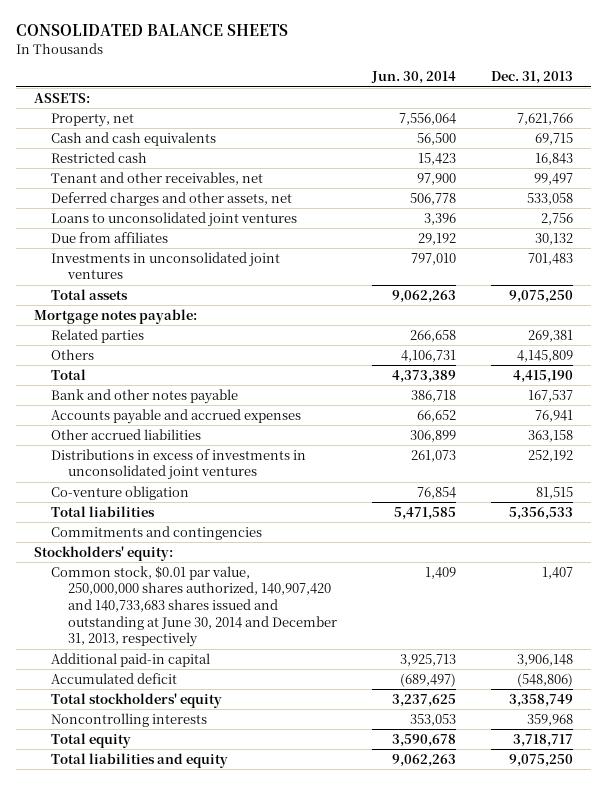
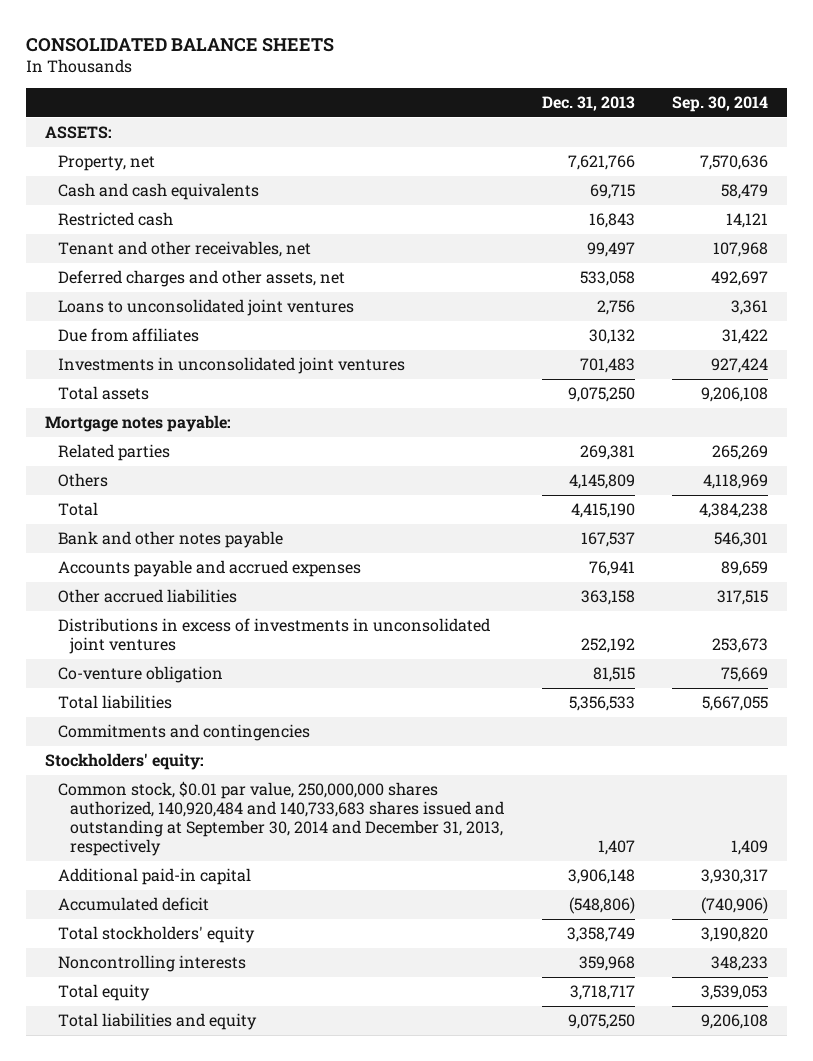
- | Jun. 30, 2014 | Dec. 31, 2013
+ | Dec. 31, 2013 | Sep. 30, 2014
- Common stock, $0.01 par value, 250,000,000 shares authorized, 140,907,420 and 140,733,683 shares issued and outstanding at June 30, 2014 and December 31, 2013, respectively | 1,409 | 1,407
+ Common stock, $0.01 par value, 250,000,000 shares authorized, 140,920,484 and 140,733,683 shares issued and outstanding at September 30, 2014 and December 31, 2013, respectively | 1,407 | 1,409

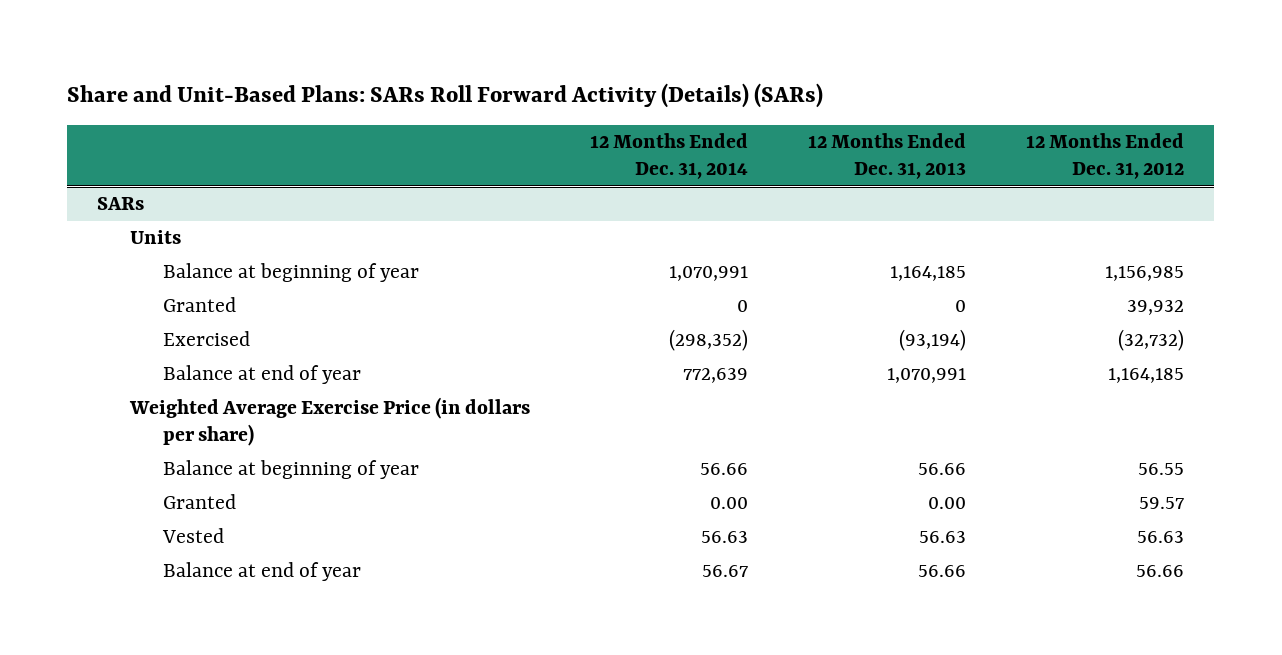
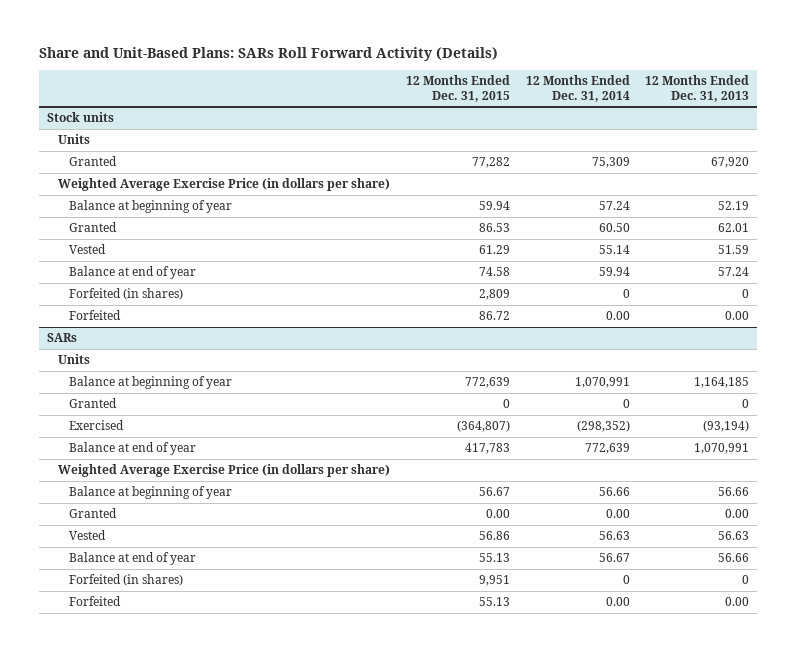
- Share and Unit-Based Plans: SARs Roll Forward Activity (Details) (SARs)
+ Share and Unit-Based Plans: SARs Roll Forward Activity (Details)
- | 12 Months Ended Dec. 31, 2014 | 12 Months Ended Dec. 31, 2013 | 12 Months Ended Dec. 31, 2012
+ | 12 Months Ended Dec. 31, 2015 | 12 Months Ended Dec. 31, 2014 | 12 Months Ended Dec. 31, 2013
+ Stock units
+ Units
+ Granted | 77,282 | 75,309 | 67,920
+ Weighted Average Exercise Price (in dollars per share)
+ Balance at beginning of year | 59.94 | 57.24 | 52.19
+ Granted | 86.53 | 60.50 | 62.01
+ Vested | 61.29 | 55.14 | 51.59
+ Balance at end of year | 74.58 | 59.94 | 57.24
+ Forfeited (in shares) | 2,809 | 0 | 0
+ Forfeited | 86.72 | 0.00 | 0.00
@ SARs
+ Forfeited (in shares) | 9,951 | 0 | 0
+ Forfeited | 55.13 | 0.00 | 0.00

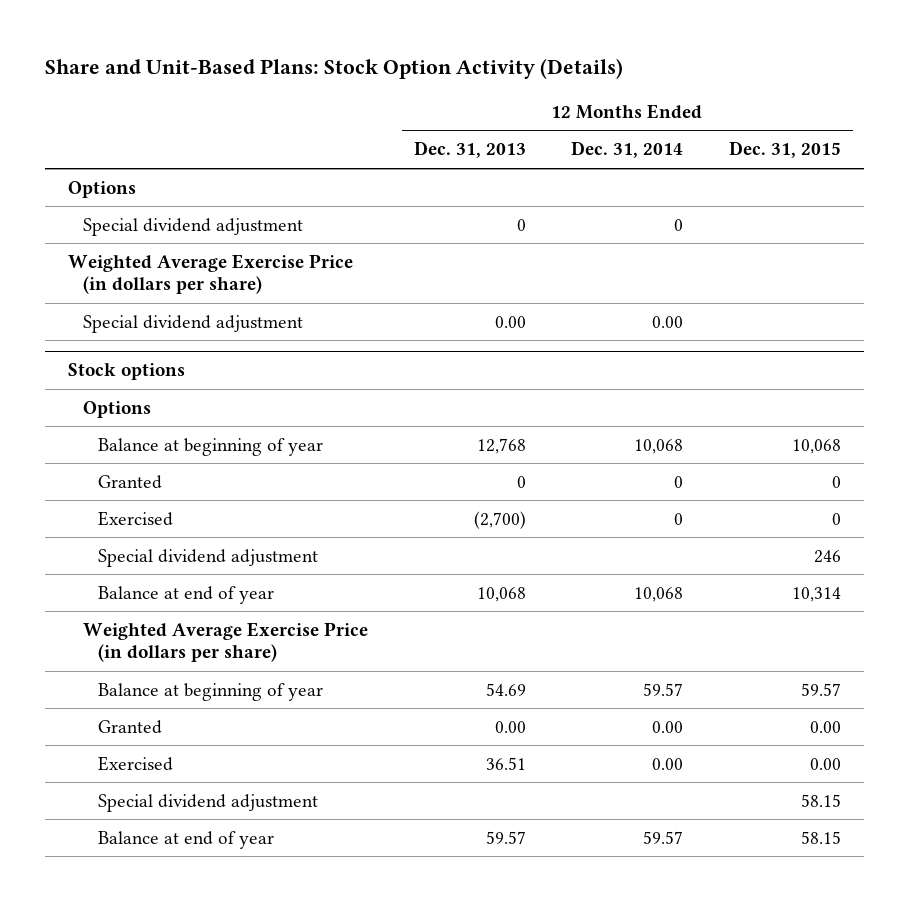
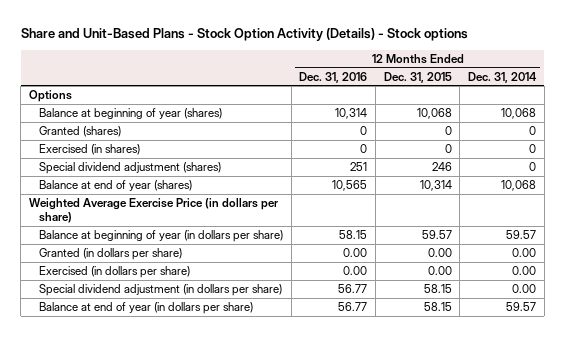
- Share and Unit-Based Plans: Stock Option Activity (Details)
+ Share and Unit-Based Plans - Stock Option Activity (Details) - Stock options
- | 12 Months Ended Dec. 31, 2013 | 12 Months Ended Dec. 31, 2014 | 12 Months Ended Dec. 31, 2015
+ | 12 Months Ended Dec. 31, 2016 | 12 Months Ended Dec. 31, 2015 | 12 Months Ended Dec. 31, 2014
- Special dividend adjustment | 0 | 0 |
- Weighted Average Exercise Price (in dollars per share)
- Special dividend adjustment | 0.00 | 0.00 |
- Stock options
- Options
- Balance at beginning of year | 12,768 | 10,068 | 10,068
- Granted | 0 | 0 | 0
- Exercised | (2,700) | 0 | 0
- Special dividend adjustment | | | 246
- Balance at end of year | 10,068 | 10,068 | 10,314
+ Balance at beginning of year (shares) | 10,314 | 10,068 | 10,068
+ Granted (shares) | 0 | 0 | 0
+ Exercised (in shares) | 0 | 0 | 0
+ Special dividend adjustment (shares) | 251 | 246 | 0
+ Balance at end of year (shares) | 10,565 | 10,314 | 10,068
- Balance at beginning of year | 54.69 | 59.57 | 59.57
- Granted | 0.00 | 0.00 | 0.00
- Exercised | 36.51 | 0.00 | 0.00
- Special dividend adjustment | | | 58.15
- Balance at end of year | 59.57 | 59.57 | 58.15
+ Balance at beginning of year (in dollars per share) | 58.15 | 59.57 | 59.57
+ Granted (in dollars per share) | 0.00 | 0.00 | 0.00
+ Exercised (in dollars per share) | 0.00 | 0.00 | 0.00
+ Special dividend adjustment (in dollars per share) | 56.77 | 58.15 | 0.00
+ Balance at end of year (in dollars per share) | 56.77 | 58.15 | 59.57

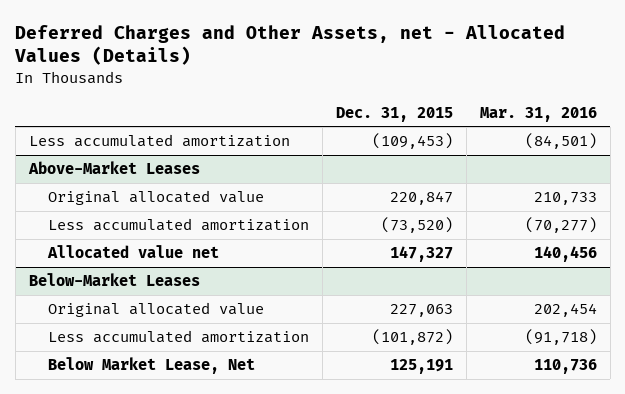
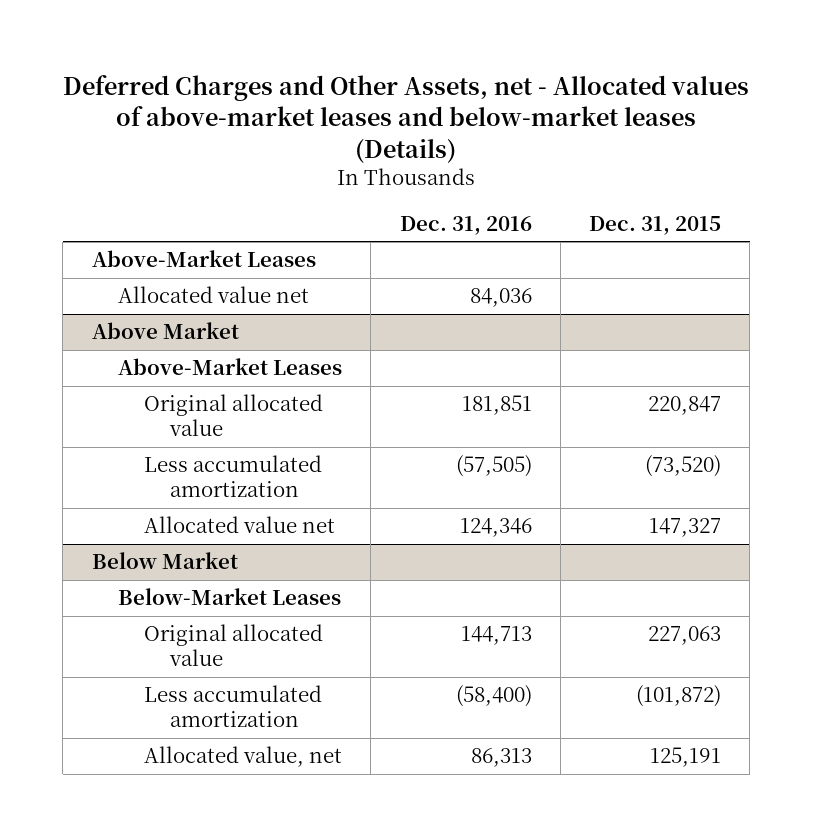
- Deferred Charges and Other Assets, net - Allocated Values (Details)
+ Deferred Charges and Other Assets, net - Allocated values of above-market leases and below-market leases (Details)
- | Dec. 31, 2015 | Mar. 31, 2016
+ | Dec. 31, 2016 | Dec. 31, 2015
- Less accumulated amortization | (109,453) | (84,501)
- Above-Market Leases
+ Above-Market Leases
+ Allocated value net | 84,036 |
+ Above Market
+ Above-Market Leases
- Below-Market Leases
+ Below Market
+ Below-Market Leases
- Below Market Lease, Net | 125,191 | 110,736
+ Allocated value, net | 86,313 | 125,191

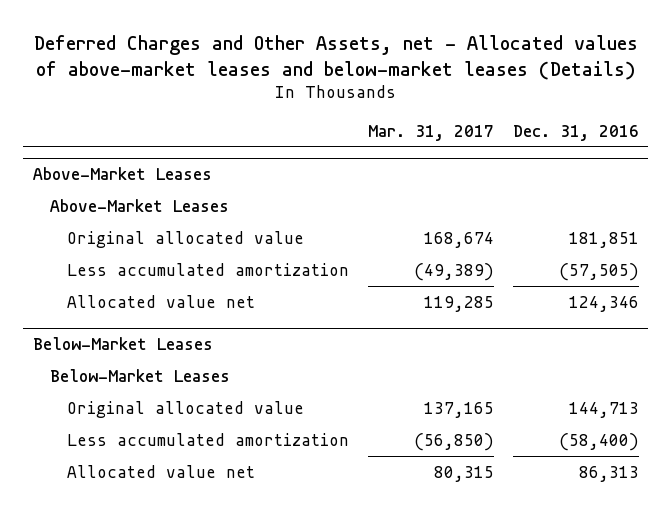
- | Dec. 31, 2016 | Dec. 31, 2015
+ | Mar. 31, 2017 | Dec. 31, 2016
- Above-Market Leases
- Allocated value net | 84,036 |
- Above Market
+ Above-Market Leases
- Below Market
+ Below-Market Leases
- Allocated value, net | 86,313 | 125,191
+ Allocated value net | 80,315 | 86,313

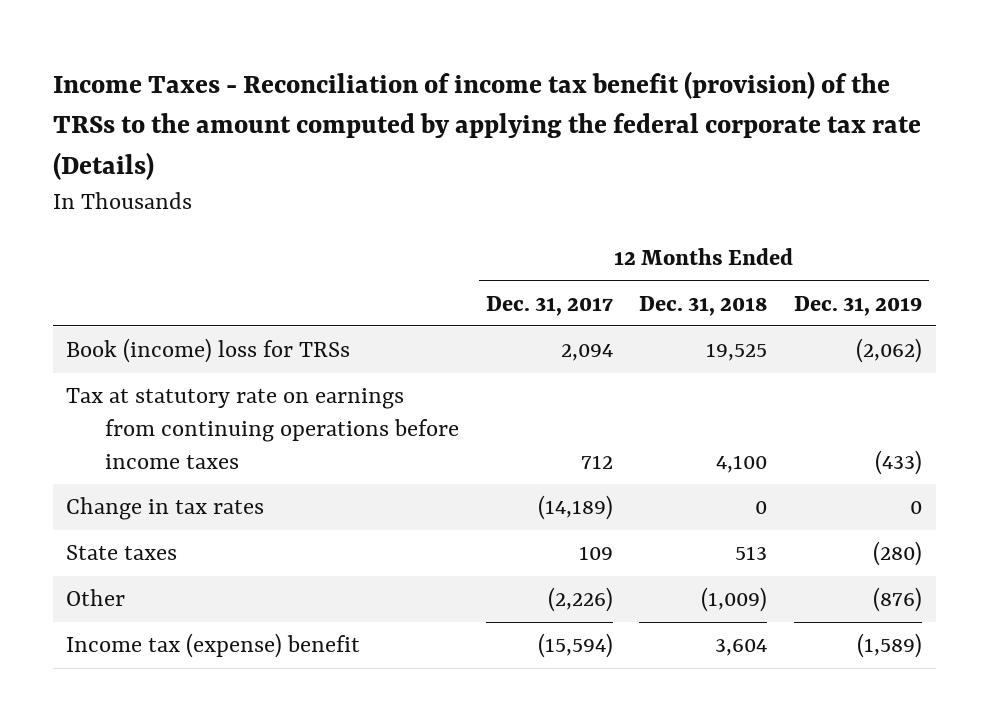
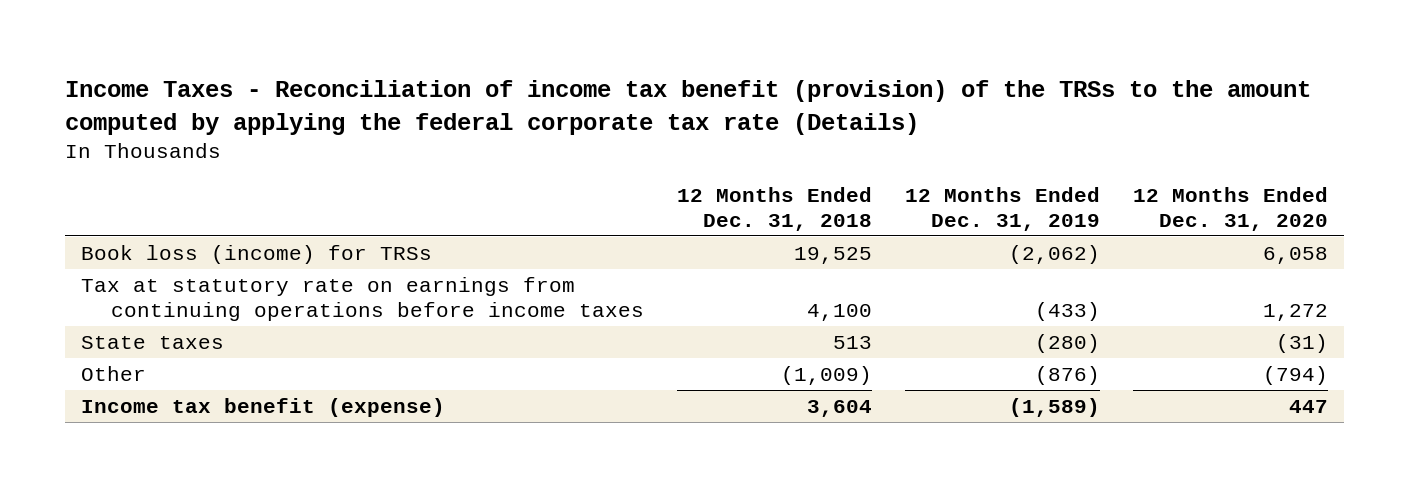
- | 12 Months Ended Dec. 31, 2017 | 12 Months Ended Dec. 31, 2018 | 12 Months Ended Dec. 31, 2019
+ | 12 Months Ended Dec. 31, 2018 | 12 Months Ended Dec. 31, 2019 | 12 Months Ended Dec. 31, 2020
- Book (income) loss for TRSs | 2,094 | 19,525 | (2,062)
+ Book loss (income) for TRSs | 19,525 | (2,062) | 6,058
- Change in tax rates | (14,189) | 0 | 0
- Income tax (expense) benefit | (15,594) | 3,604 | (1,589)
+ Income tax benefit (expense) | 3,604 | (1,589) | 447

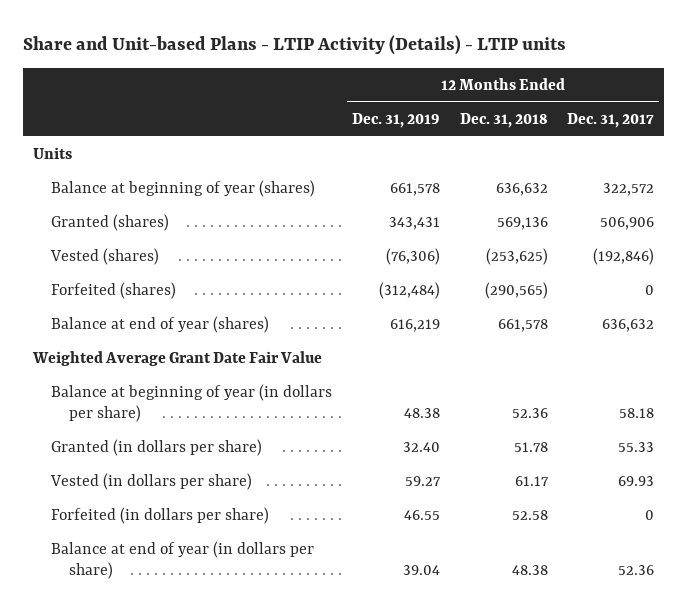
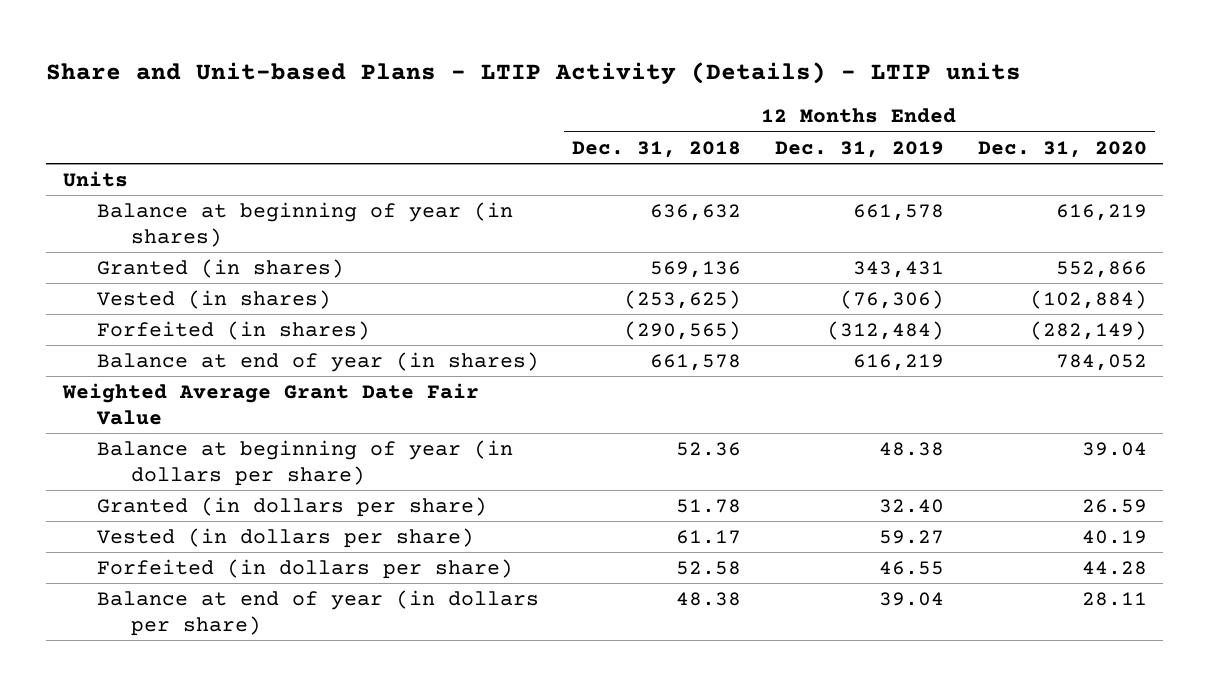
- | 12 Months Ended Dec. 31, 2019 | 12 Months Ended Dec. 31, 2018 | 12 Months Ended Dec. 31, 2017
+ | 12 Months Ended Dec. 31, 2018 | 12 Months Ended Dec. 31, 2019 | 12 Months Ended Dec. 31, 2020
- Balance at beginning of year (shares) | 661,578 | 636,632 | 322,572
- Granted (shares) | 343,431 | 569,136 | 506,906
- Vested (shares) | (76,306) | (253,625) | (192,846)
- Forfeited (shares) | (312,484) | (290,565) | 0
- Balance at end of year (shares) | 616,219 | 661,578 | 636,632
+ Balance at beginning of year (in shares) | 636,632 | 661,578 | 616,219
+ Granted (in shares) | 569,136 | 343,431 | 552,866
+ Vested (in shares) | (253,625) | (76,306) | (102,884)
+ Forfeited (in shares) | (290,565) | (312,484) | (282,149)
+ Balance at end of year (in shares) | 661,578 | 616,219 | 784,052

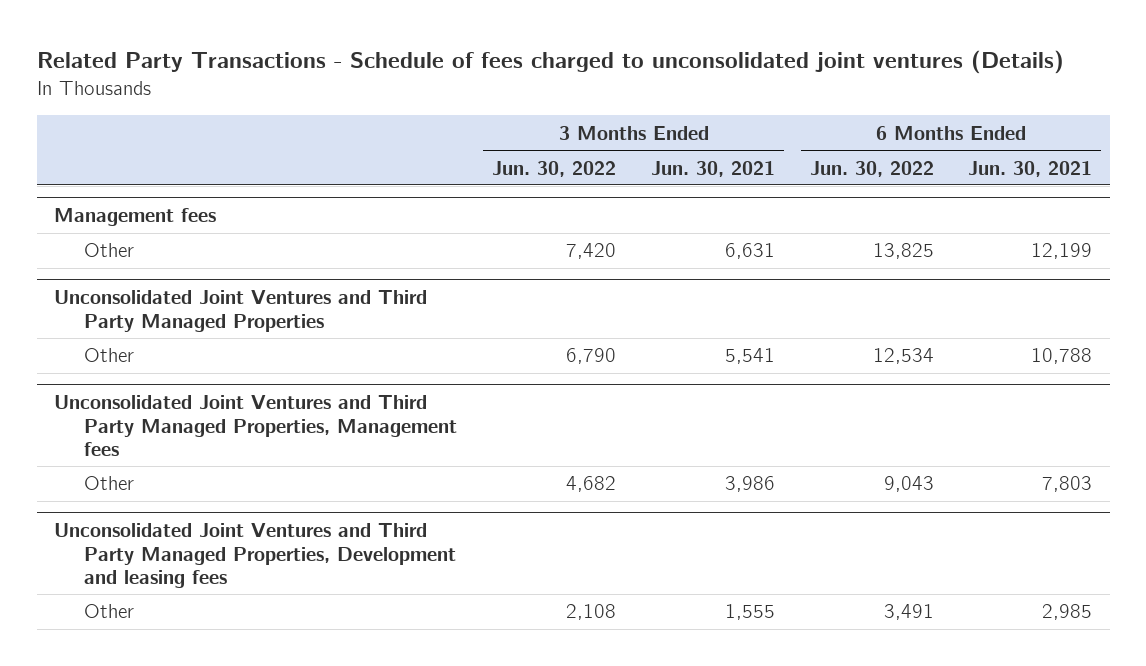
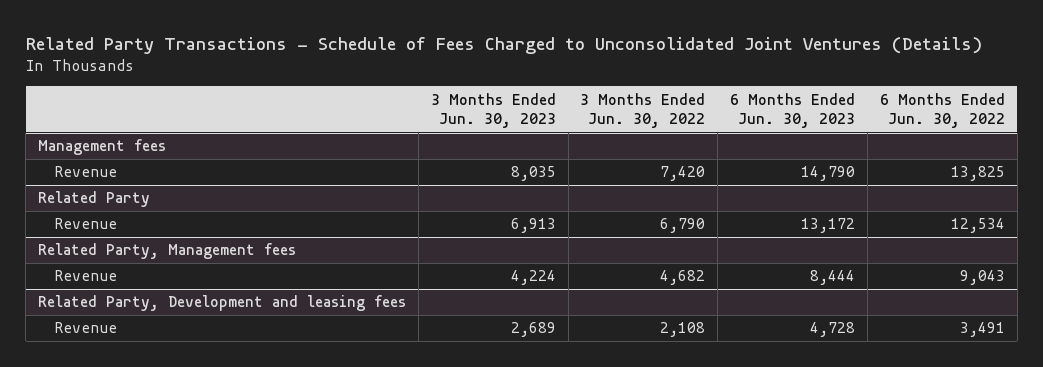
- Related Party Transactions - Schedule of fees charged to unconsolidated joint ventures (Details)
+ Related Party Transactions - Schedule of Fees Charged to Unconsolidated Joint Ventures (Details)
- | 3 Months Ended Jun. 30, 2022 | 3 Months Ended Jun. 30, 2021 | 6 Months Ended Jun. 30, 2022 | 6 Months Ended Jun. 30, 2021
+ | 3 Months Ended Jun. 30, 2023 | 3 Months Ended Jun. 30, 2022 | 6 Months Ended Jun. 30, 2023 | 6 Months Ended Jun. 30, 2022
@ Management fees
- Other | 7,420 | 6,631 | 13,825 | 12,199
- Unconsolidated Joint Ventures and Third Party Managed Properties
- Other | 6,790 | 5,541 | 12,534 | 10,788
- Unconsolidated Joint Ventures and Third Party Managed Properties, Management fees
- Other | 4,682 | 3,986 | 9,043 | 7,803
- Unconsolidated Joint Ventures and Third Party Managed Properties, Development and leasing fees
- Other | 2,108 | 1,555 | 3,491 | 2,985
@ Management fees
+ Revenue | 8,035 | 7,420 | 14,790 | 13,825
+ Related Party
+ Revenue | 6,913 | 6,790 | 13,172 | 12,534
+ Related Party, Management fees
+ Revenue | 4,224 | 4,682 | 8,444 | 9,043
+ Related Party, Development and leasing fees
+ Revenue | 2,689 | 2,108 | 4,728 | 3,491

